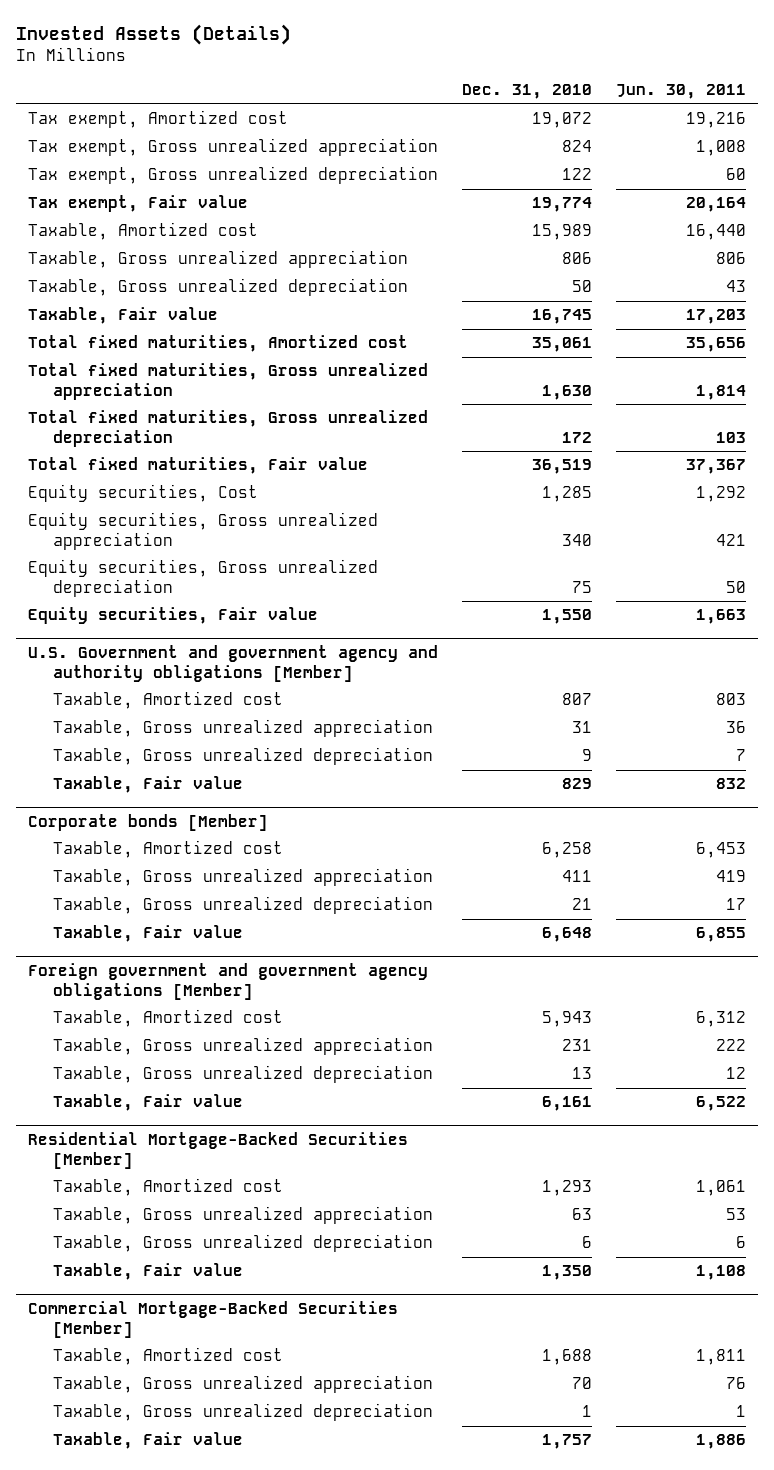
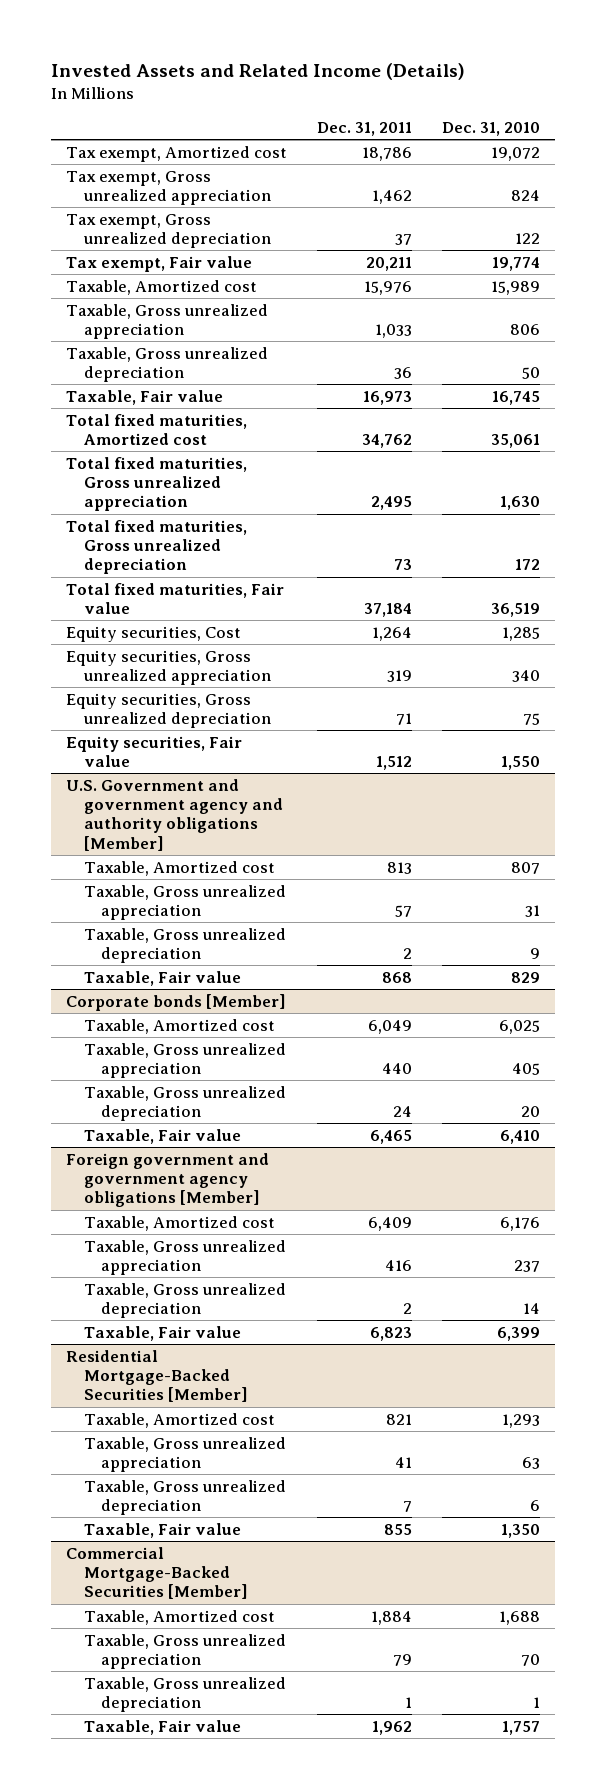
- Invested Assets (Details)
+ Invested Assets and Related Income (Details)
- | Dec. 31, 2010 | Jun. 30, 2011
+ | Dec. 31, 2011 | Dec. 31, 2010
@ Corporate bonds [Member]
- Taxable, Amortized cost | 6,258 | 6,453
- Taxable, Gross unrealized appreciation | 411 | 419
- Taxable, Gross unrealized depreciation | 21 | 17
- Taxable, Fair value | 6,648 | 6,855
+ Taxable, Amortized cost | 6,049 | 6,025
+ Taxable, Gross unrealized appreciation | 440 | 405
+ Taxable, Gross unrealized depreciation | 24 | 20
+ Taxable, Fair value | 6,465 | 6,410
@ Foreign government and government agency obligations [Member]
- Taxable, Amortized cost | 5,943 | 6,312
- Taxable, Gross unrealized appreciation | 231 | 222
- Taxable, Gross unrealized depreciation | 13 | 12
- Taxable, Fair value | 6,161 | 6,522
+ Taxable, Amortized cost | 6,409 | 6,176
+ Taxable, Gross unrealized appreciation | 416 | 237
+ Taxable, Gross unrealized depreciation | 2 | 14
+ Taxable, Fair value | 6,823 | 6,399

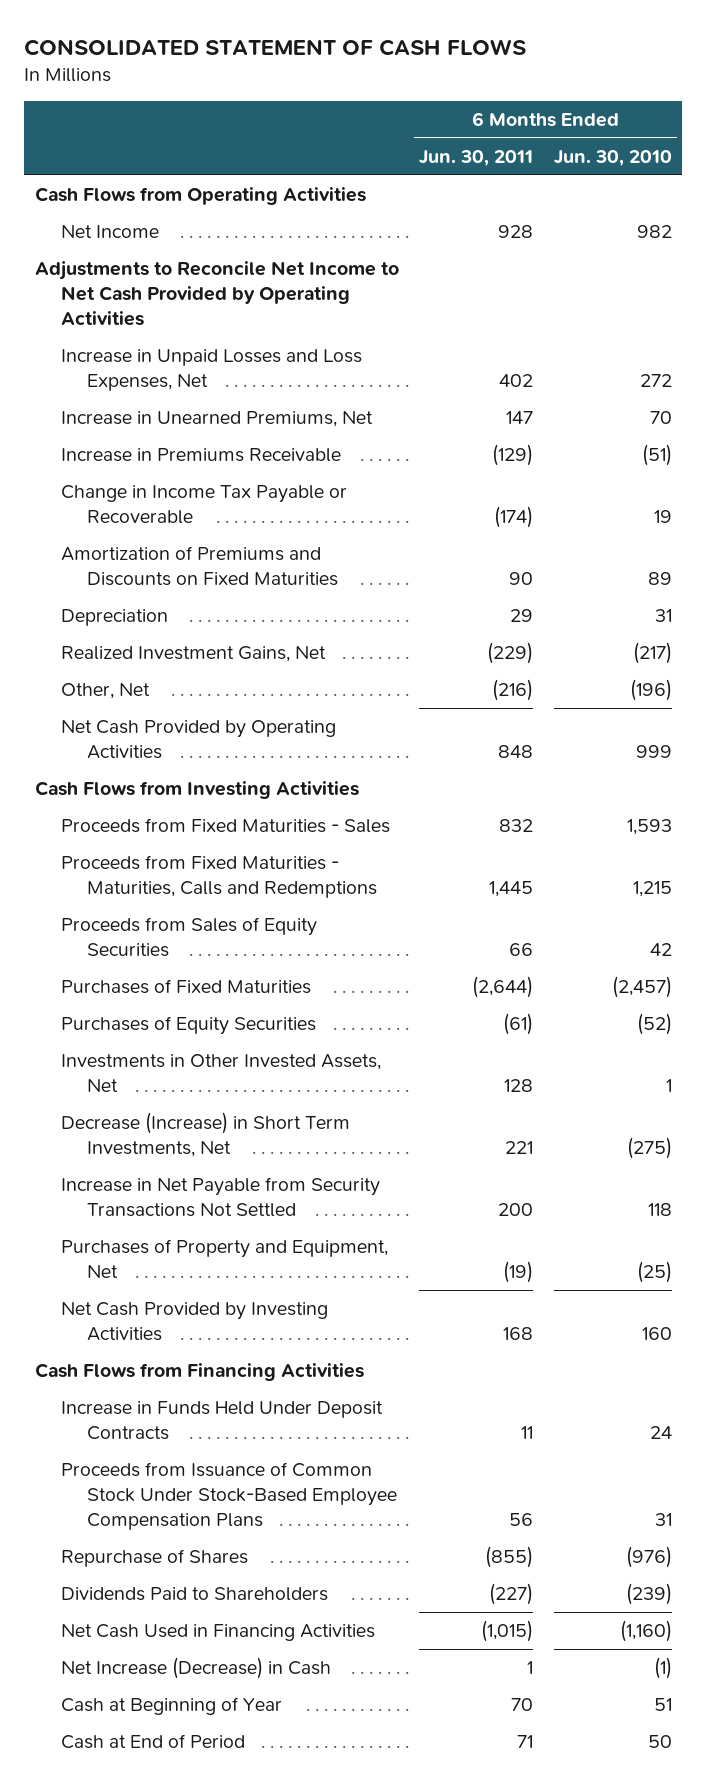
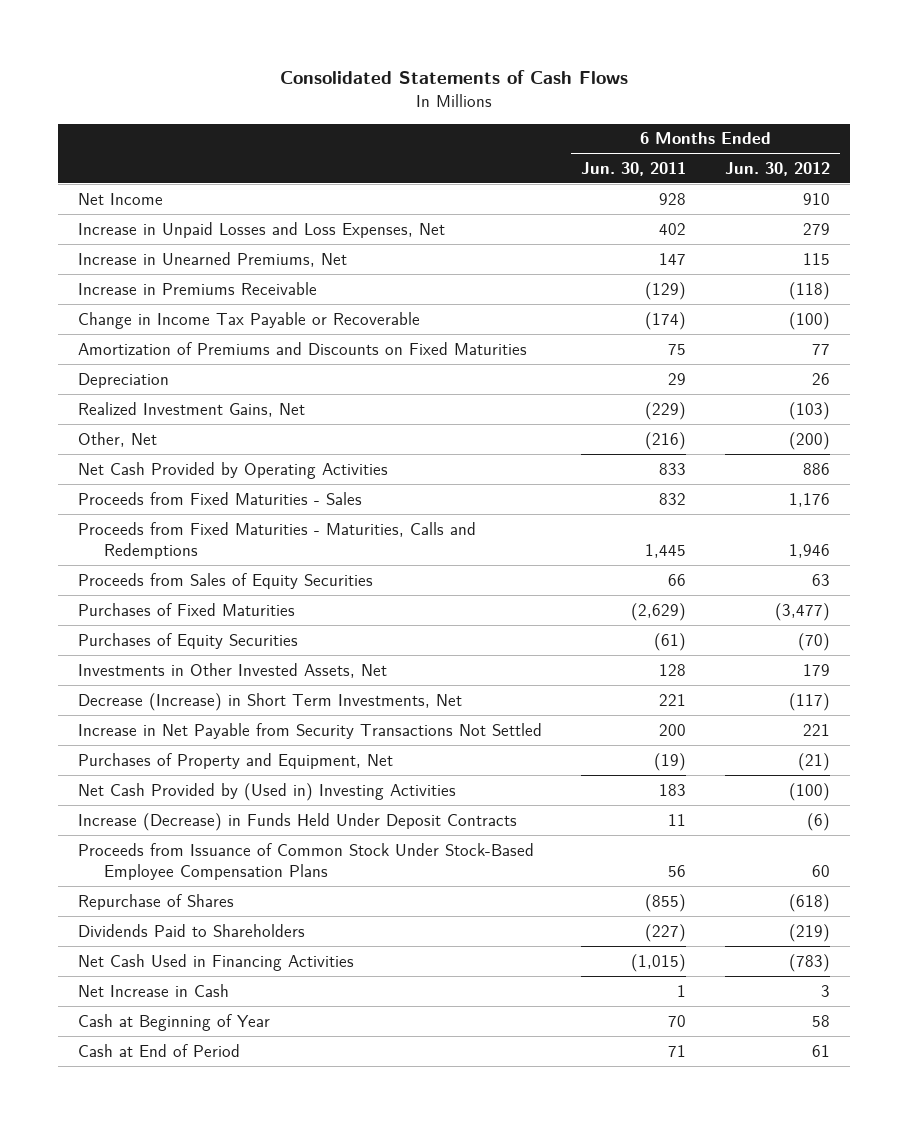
- CONSOLIDATED STATEMENT OF CASH FLOWS
+ Consolidated Statements of Cash Flows
- | 6 Months Ended Jun. 30, 2011 | 6 Months Ended Jun. 30, 2010
+ | 6 Months Ended Jun. 30, 2011 | 6 Months Ended Jun. 30, 2012
- Cash Flows from Operating Activities
- Adjustments to Reconcile Net Income to Net Cash Provided by Operating Activities
- Amortization of Premiums and Discounts on Fixed Maturities | 90 | 89
+ Amortization of Premiums and Discounts on Fixed Maturities | 75 | 77
- Net Cash Provided by Operating Activities | 848 | 999
- Cash Flows from Investing Activities
+ Net Cash Provided by Operating Activities | 833 | 886
- Purchases of Fixed Maturities | (2,644) | (2,457)
+ Purchases of Fixed Maturities | (2,629) | (3,477)
- Net Cash Provided by Investing Activities | 168 | 160
- Cash Flows from Financing Activities
- Increase in Funds Held Under Deposit Contracts | 11 | 24
+ Net Cash Provided by (Used in) Investing Activities | 183 | (100)
+ Increase (Decrease) in Funds Held Under Deposit Contracts | 11 | (6)
- Net Increase (Decrease) in Cash | 1 | (1)
+ Net Increase in Cash | 1 | 3

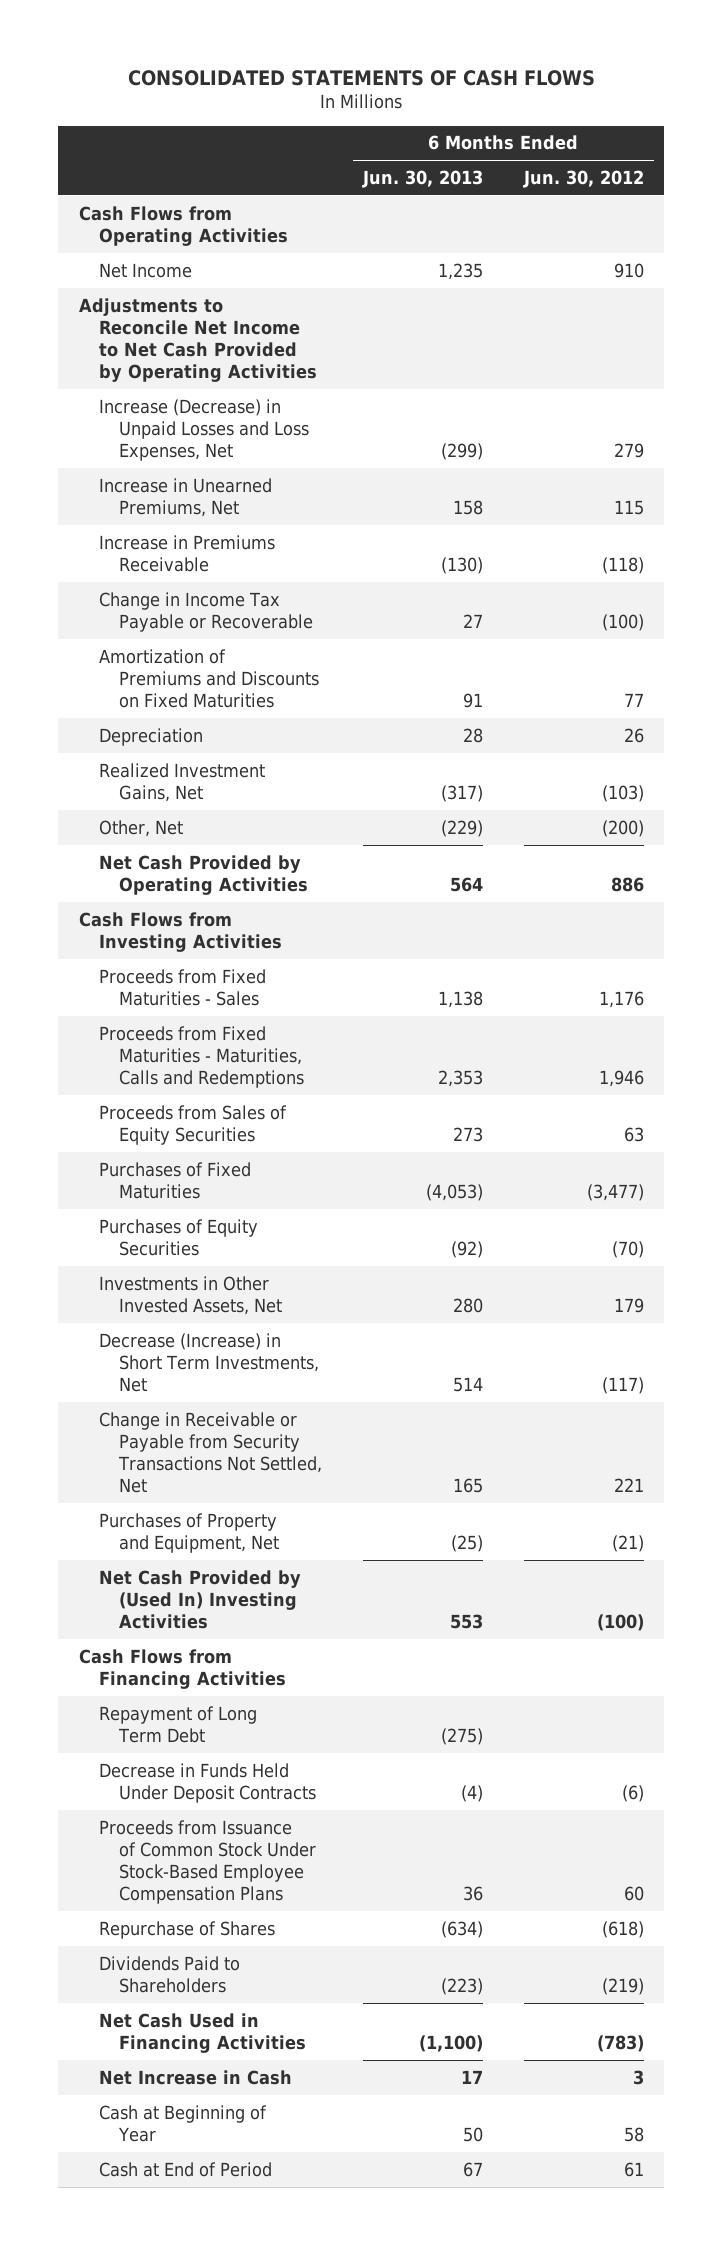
- Consolidated Statements of Cash Flows
+ CONSOLIDATED STATEMENTS OF CASH FLOWS
- | 6 Months Ended Jun. 30, 2011 | 6 Months Ended Jun. 30, 2012
+ | 6 Months Ended Jun. 30, 2013 | 6 Months Ended Jun. 30, 2012
+ Cash Flows from Operating Activities
- Increase in Unpaid Losses and Loss Expenses, Net | 402 | 279
+ Adjustments to Reconcile Net Income to Net Cash Provided by Operating Activities
+ Increase (Decrease) in Unpaid Losses and Loss Expenses, Net | (299) | 279
+ Cash Flows from Investing Activities
- Increase in Net Payable from Security Transactions Not Settled | 200 | 221
+ Change in Receivable or Payable from Security Transactions Not Settled, Net | 165 | 221
- Net Cash Provided by (Used in) Investing Activities | 183 | (100)
- Increase (Decrease) in Funds Held Under Deposit Contracts | 11 | (6)
+ Net Cash Provided by (Used In) Investing Activities | 553 | (100)
+ Cash Flows from Financing Activities
+ Repayment of Long Term Debt | (275) |
+ Decrease in Funds Held Under Deposit Contracts | (4) | (6)

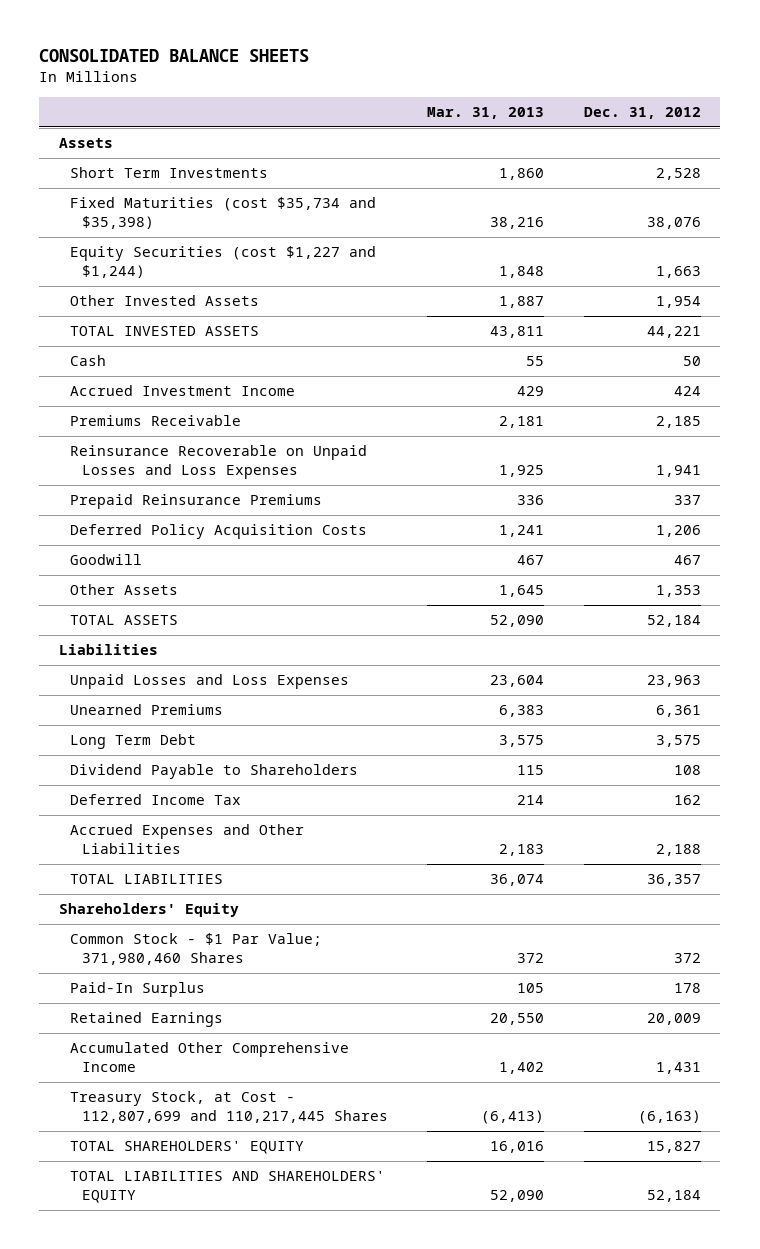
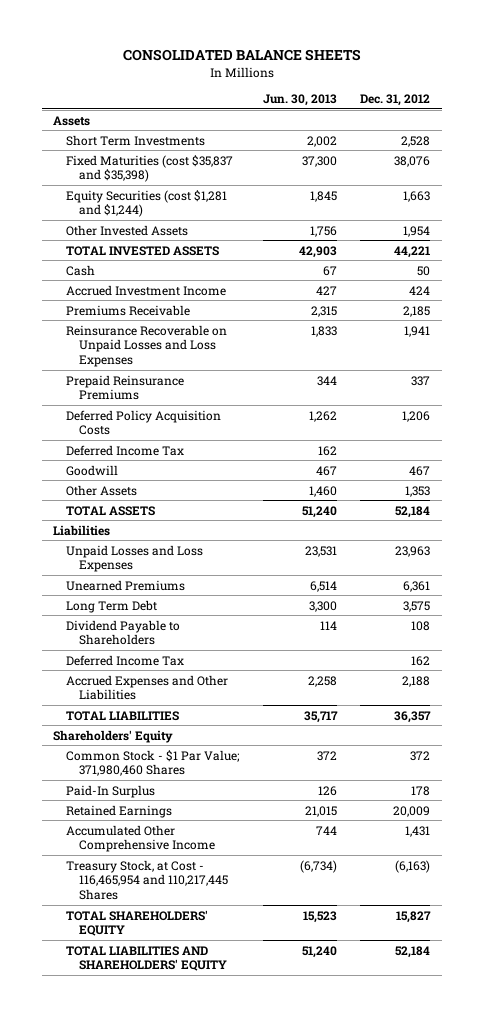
- | Mar. 31, 2013 | Dec. 31, 2012
+ | Jun. 30, 2013 | Dec. 31, 2012
- Fixed Maturities (cost $35,734 and $35,398) | 38,216 | 38,076
- Equity Securities (cost $1,227 and $1,244) | 1,848 | 1,663
+ Fixed Maturities (cost $35,837 and $35,398) | 37,300 | 38,076
+ Equity Securities (cost $1,281 and $1,244) | 1,845 | 1,663
+ Deferred Income Tax | 162 |
- Treasury Stock, at Cost - 112,807,699 and 110,217,445 Shares | (6,413) | (6,163)
+ Treasury Stock, at Cost - 116,465,954 and 110,217,445 Shares | (6,734) | (6,163)

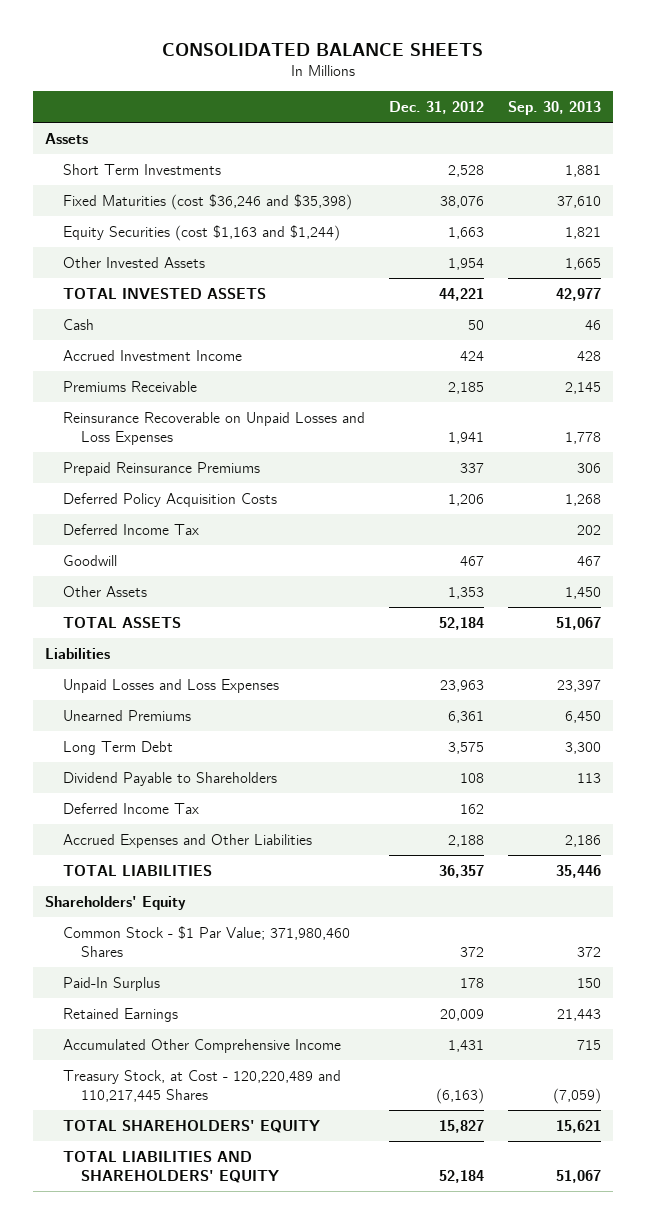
- | Jun. 30, 2013 | Dec. 31, 2012
+ | Dec. 31, 2012 | Sep. 30, 2013
- Fixed Maturities (cost $35,837 and $35,398) | 37,300 | 38,076
- Equity Securities (cost $1,281 and $1,244) | 1,845 | 1,663
+ Fixed Maturities (cost $36,246 and $35,398) | 38,076 | 37,610
+ Equity Securities (cost $1,163 and $1,244) | 1,663 | 1,821
- Treasury Stock, at Cost - 116,465,954 and 110,217,445 Shares | (6,734) | (6,163)
+ Treasury Stock, at Cost - 120,220,489 and 110,217,445 Shares | (6,163) | (7,059)

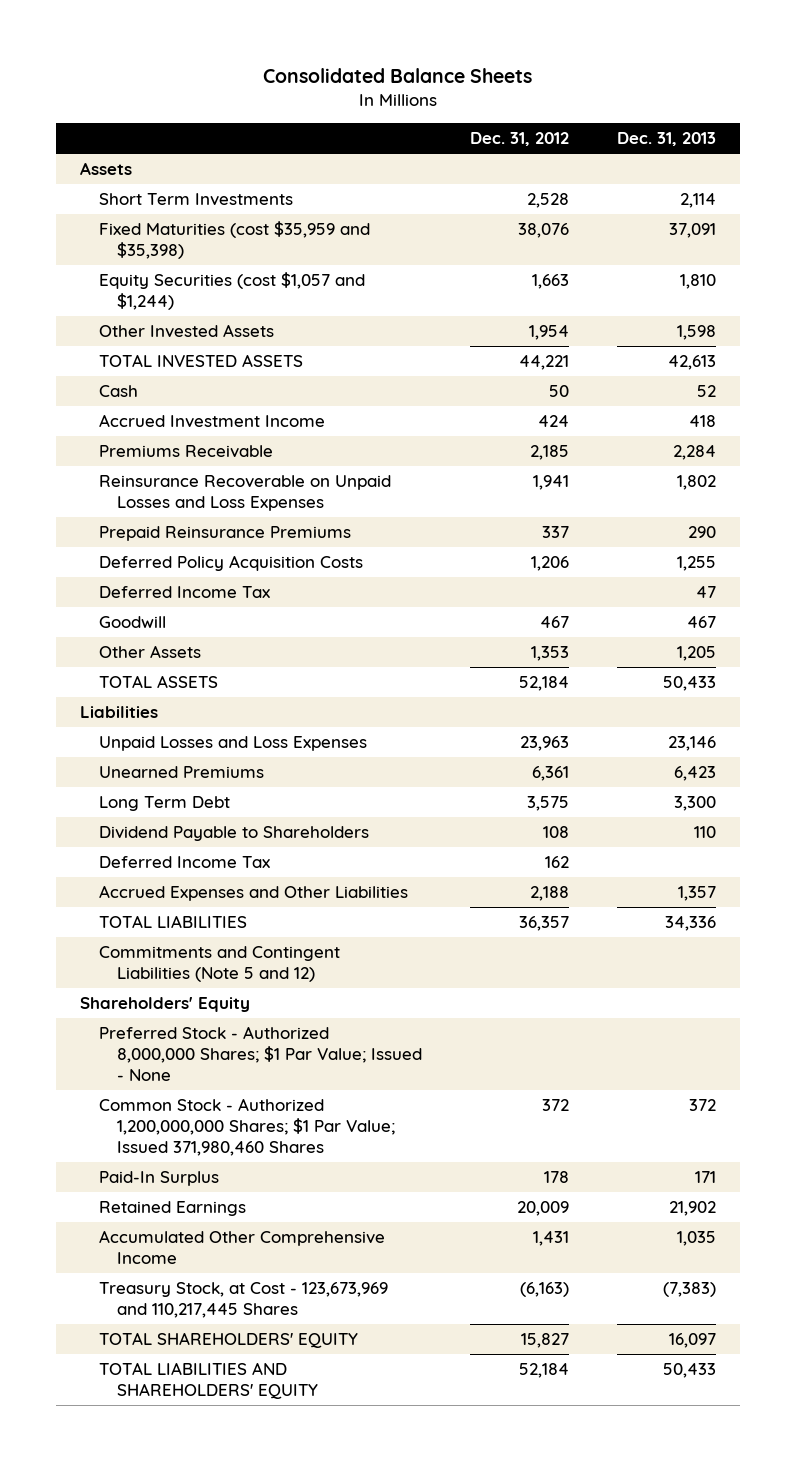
- CONSOLIDATED BALANCE SHEETS
+ Consolidated Balance Sheets
- | Dec. 31, 2012 | Sep. 30, 2013
+ | Dec. 31, 2012 | Dec. 31, 2013
- Fixed Maturities (cost $36,246 and $35,398) | 38,076 | 37,610
- Equity Securities (cost $1,163 and $1,244) | 1,663 | 1,821
+ Fixed Maturities (cost $35,959 and $35,398) | 38,076 | 37,091
+ Equity Securities (cost $1,057 and $1,244) | 1,663 | 1,810
+ Commitments and Contingent Liabilities (Note 5 and 12)
- Common Stock - $1 Par Value; 371,980,460 Shares | 372 | 372
+ Preferred Stock - Authorized 8,000,000 Shares; $1 Par Value; Issued - None
+ Common Stock - Authorized 1,200,000,000 Shares; $1 Par Value; Issued 371,980,460 Shares | 372 | 372
- Treasury Stock, at Cost - 120,220,489 and 110,217,445 Shares | (6,163) | (7,059)
+ Treasury Stock, at Cost - 123,673,969 and 110,217,445 Shares | (6,163) | (7,383)

